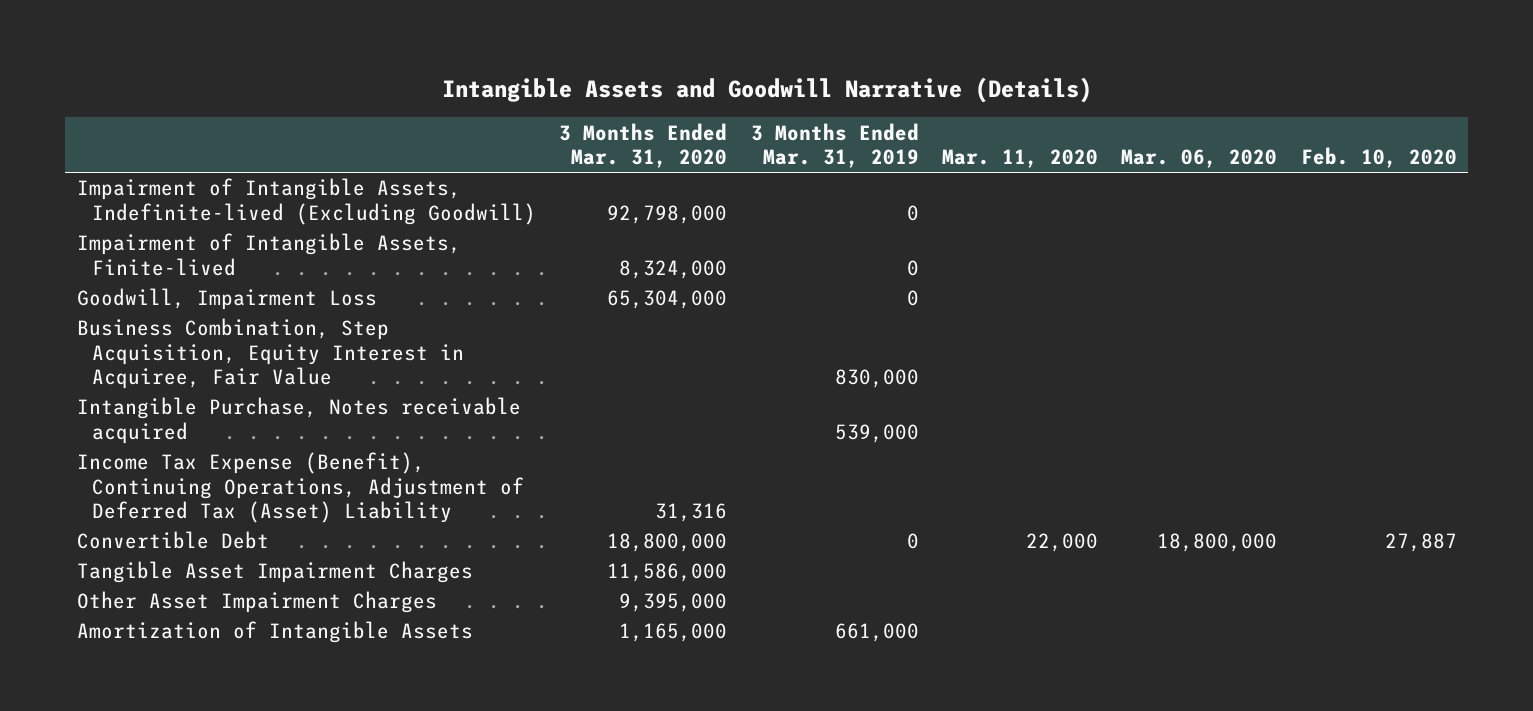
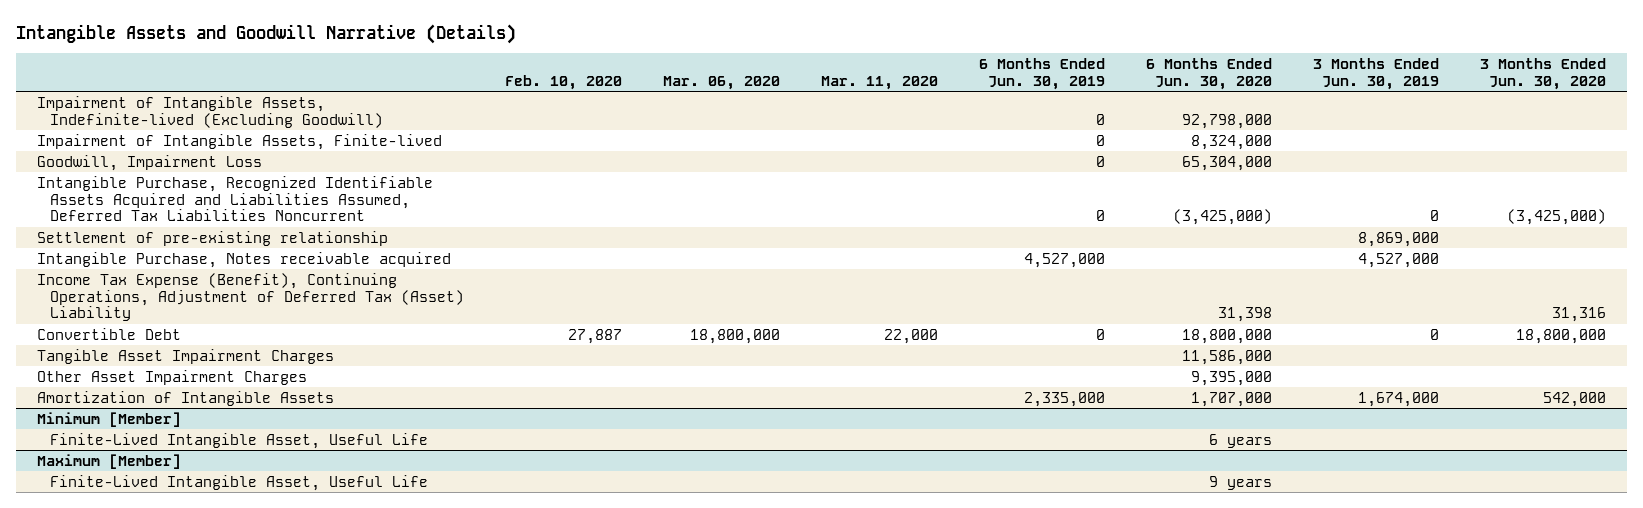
- | 3 Months Ended Mar. 31, 2020 | 3 Months Ended Mar. 31, 2019 | Mar. 11, 2020 | Mar. 06, 2020 | Feb. 10, 2020
+ | Feb. 10, 2020 | Mar. 06, 2020 | Mar. 11, 2020 | 6 Months Ended Jun. 30, 2019 | 6 Months Ended Jun. 30, 2020 | 3 Months Ended Jun. 30, 2019 | 3 Months Ended Jun. 30, 2020
- Business Combination, Step Acquisition, Equity Interest in Acquiree, Fair Value | | 830,000 | | |
+ Intangible Purchase, Recognized Identifiable Assets Acquired and Liabilities Assumed, Deferred Tax Liabilities Noncurrent | | | | 0 | (3,425,000) | 0 | (3,425,000)
+ Settlement of pre-existing relationship | | | | | | 8,869,000 |
+ Minimum [Member]
+ Finite-Lived Intangible Asset, Useful Life | | | | | 6 years | |
+ Maximum [Member]
+ Finite-Lived Intangible Asset, Useful Life | | | | | 9 years | |

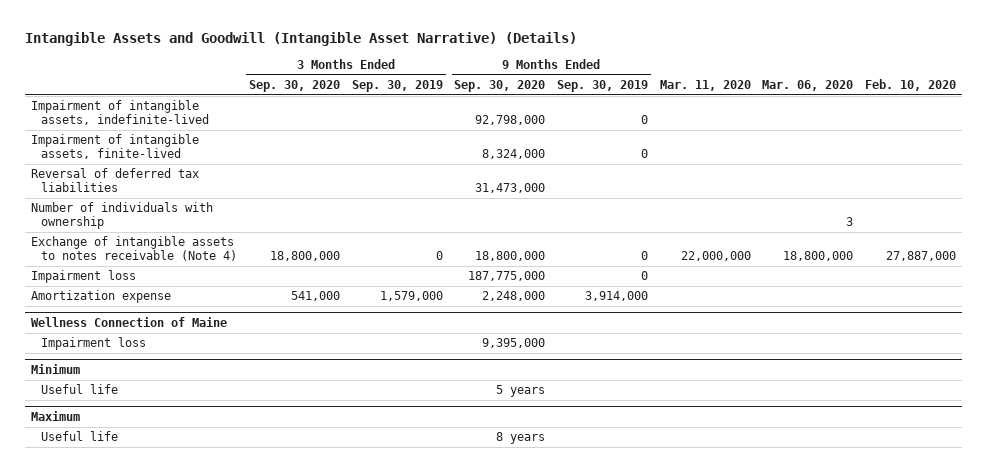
- Intangible Assets and Goodwill Narrative (Details)
+ Intangible Assets and Goodwill (Intangible Asset Narrative) (Details)
- | Feb. 10, 2020 | Mar. 06, 2020 | Mar. 11, 2020 | 6 Months Ended Jun. 30, 2019 | 6 Months Ended Jun. 30, 2020 | 3 Months Ended Jun. 30, 2019 | 3 Months Ended Jun. 30, 2020
+ | 3 Months Ended Sep. 30, 2020 | 3 Months Ended Sep. 30, 2019 | 9 Months Ended Sep. 30, 2020 | 9 Months Ended Sep. 30, 2019 | Mar. 11, 2020 | Mar. 06, 2020 | Feb. 10, 2020
- Impairment of Intangible Assets, Indefinite-lived (Excluding Goodwill) | | | | 0 | 92,798,000 | |
- Impairment of Intangible Assets, Finite-lived | | | | 0 | 8,324,000 | |
- Goodwill, Impairment Loss | | | | 0 | 65,304,000 | |
- Intangible Purchase, Recognized Identifiable Assets Acquired and Liabilities Assumed, Deferred Tax Liabilities Noncurrent | | | | 0 | (3,425,000) | 0 | (3,425,000)
- Settlement of pre-existing relationship | | | | | | 8,869,000 |
- Intangible Purchase, Notes receivable acquired | | | | 4,527,000 | | 4,527,000 |
- Income Tax Expense (Benefit), Continuing Operations, Adjustment of Deferred Tax (Asset) Liability | | | | | 31,398 | | 31,316
- Convertible Debt | 27,887 | 18,800,000 | 22,000 | 0 | 18,800,000 | 0 | 18,800,000
- Tangible Asset Impairment Charges | | | | | 11,586,000 | |
- Other Asset Impairment Charges | | | | | 9,395,000 | |
- Amortization of Intangible Assets | | | | 2,335,000 | 1,707,000 | 1,674,000 | 542,000
- Minimum [Member]
- Finite-Lived Intangible Asset, Useful Life | | | | | 6 years | |
- Maximum [Member]
- Finite-Lived Intangible Asset, Useful Life | | | | | 9 years | |
+ Impairment of intangible assets, indefinite-lived | | | 92,798,000 | 0 | | |
+ Impairment of intangible assets, finite-lived | | | 8,324,000 | 0 | | |
+ Reversal of deferred tax liabilities | | | 31,473,000 | | | |
+ Number of individuals with ownership | | | | | | 3 |
+ Exchange of intangible assets to notes receivable (Note 4) | 18,800,000 | 0 | 18,800,000 | 0 | 22,000,000 | 18,800,000 | 27,887,000
+ Impairment loss | | | 187,775,000 | 0 | | |
+ Amortization expense | 541,000 | 1,579,000 | 2,248,000 | 3,914,000 | | |
+ Wellness Connection of Maine
+ Impairment loss | | | 9,395,000 | | | |
+ Minimum
+ Useful life | | | 5 years | | | |
+ Maximum
+ Useful life | | | 8 years | | | |

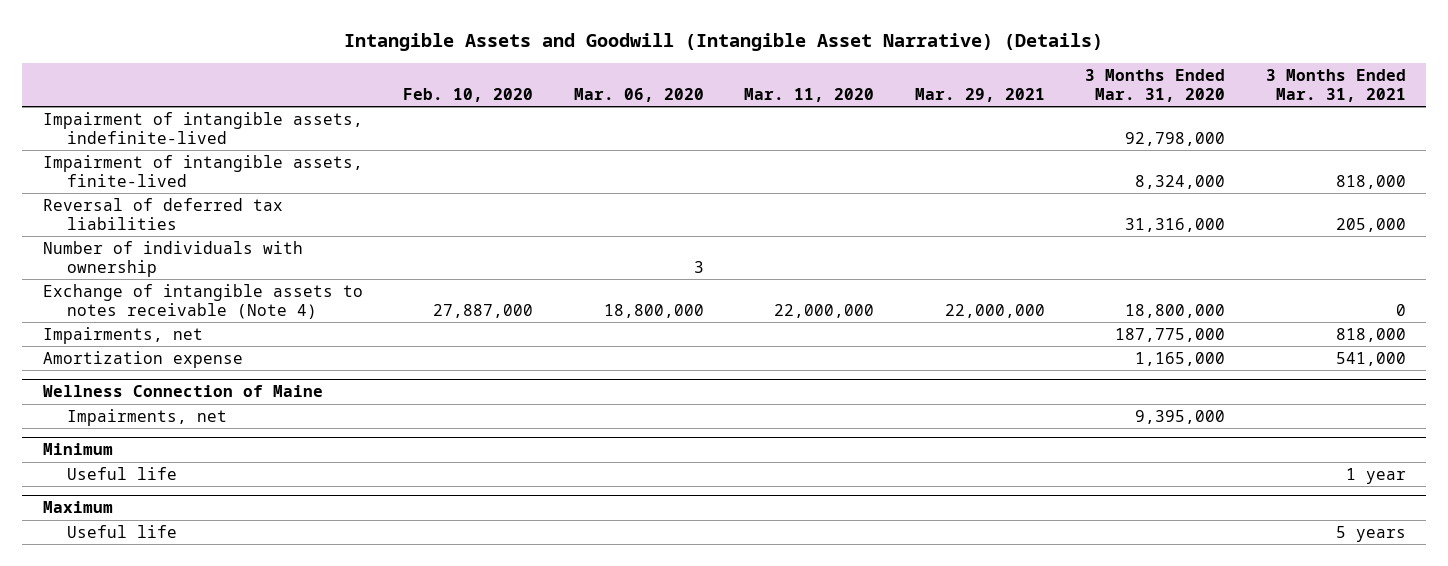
- | 3 Months Ended Sep. 30, 2020 | 3 Months Ended Sep. 30, 2019 | 9 Months Ended Sep. 30, 2020 | 9 Months Ended Sep. 30, 2019 | Mar. 11, 2020 | Mar. 06, 2020 | Feb. 10, 2020
+ | Feb. 10, 2020 | Mar. 06, 2020 | Mar. 11, 2020 | Mar. 29, 2021 | 3 Months Ended Mar. 31, 2020 | 3 Months Ended Mar. 31, 2021
- Impairment loss | | | 187,775,000 | 0 | | |
+ Impairments, net | | | | | 187,775,000 | 818,000
@ Wellness Connection of Maine
- Impairment loss | | | 9,395,000 | | | |
+ Impairments, net | | | | | 9,395,000 |

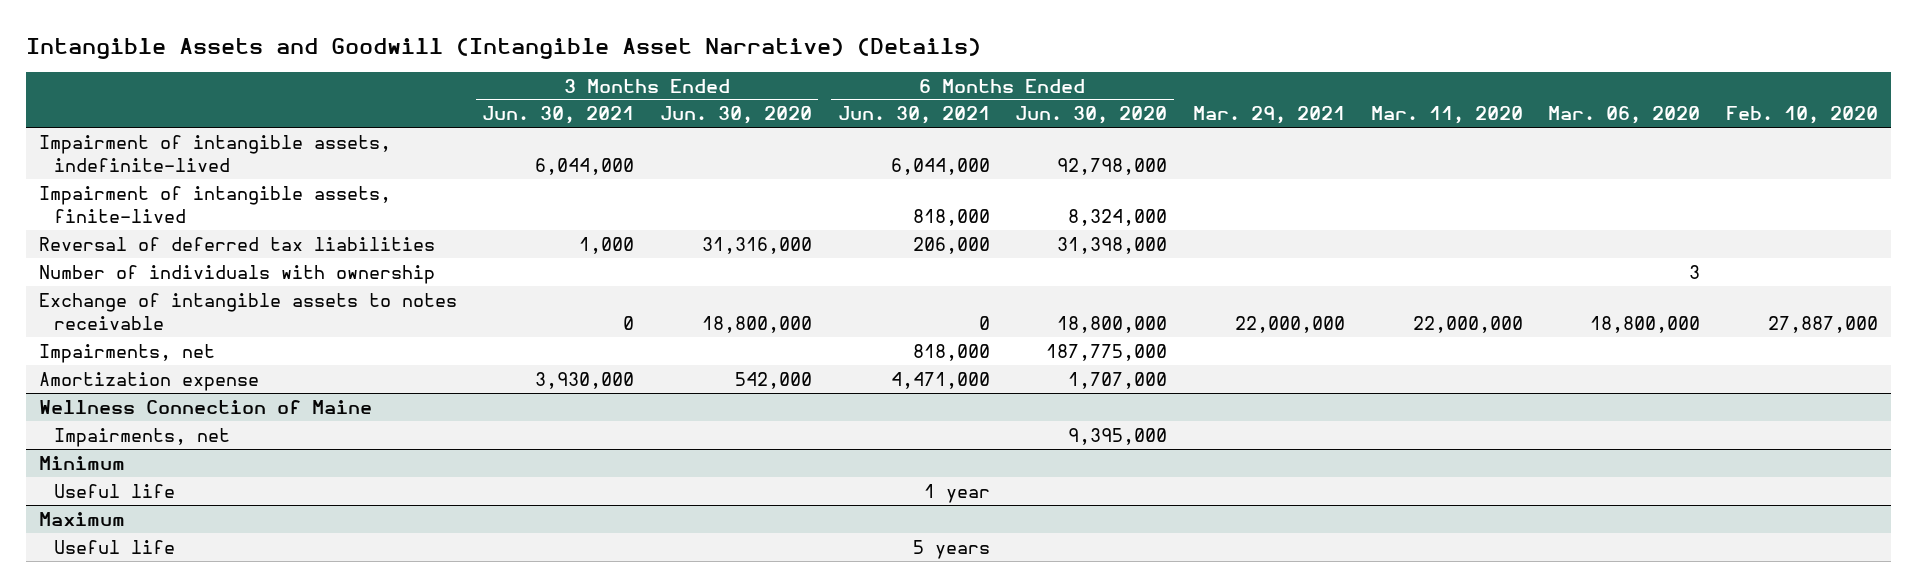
- | Feb. 10, 2020 | Mar. 06, 2020 | Mar. 11, 2020 | Mar. 29, 2021 | 3 Months Ended Mar. 31, 2020 | 3 Months Ended Mar. 31, 2021
+ | 3 Months Ended Jun. 30, 2021 | 3 Months Ended Jun. 30, 2020 | 6 Months Ended Jun. 30, 2021 | 6 Months Ended Jun. 30, 2020 | Mar. 29, 2021 | Mar. 11, 2020 | Mar. 06, 2020 | Feb. 10, 2020
- Exchange of intangible assets to notes receivable (Note 4) | 27,887,000 | 18,800,000 | 22,000,000 | 22,000,000 | 18,800,000 | 0
+ Exchange of intangible assets to notes receivable | 0 | 18,800,000 | 0 | 18,800,000 | 22,000,000 | 22,000,000 | 18,800,000 | 27,887,000

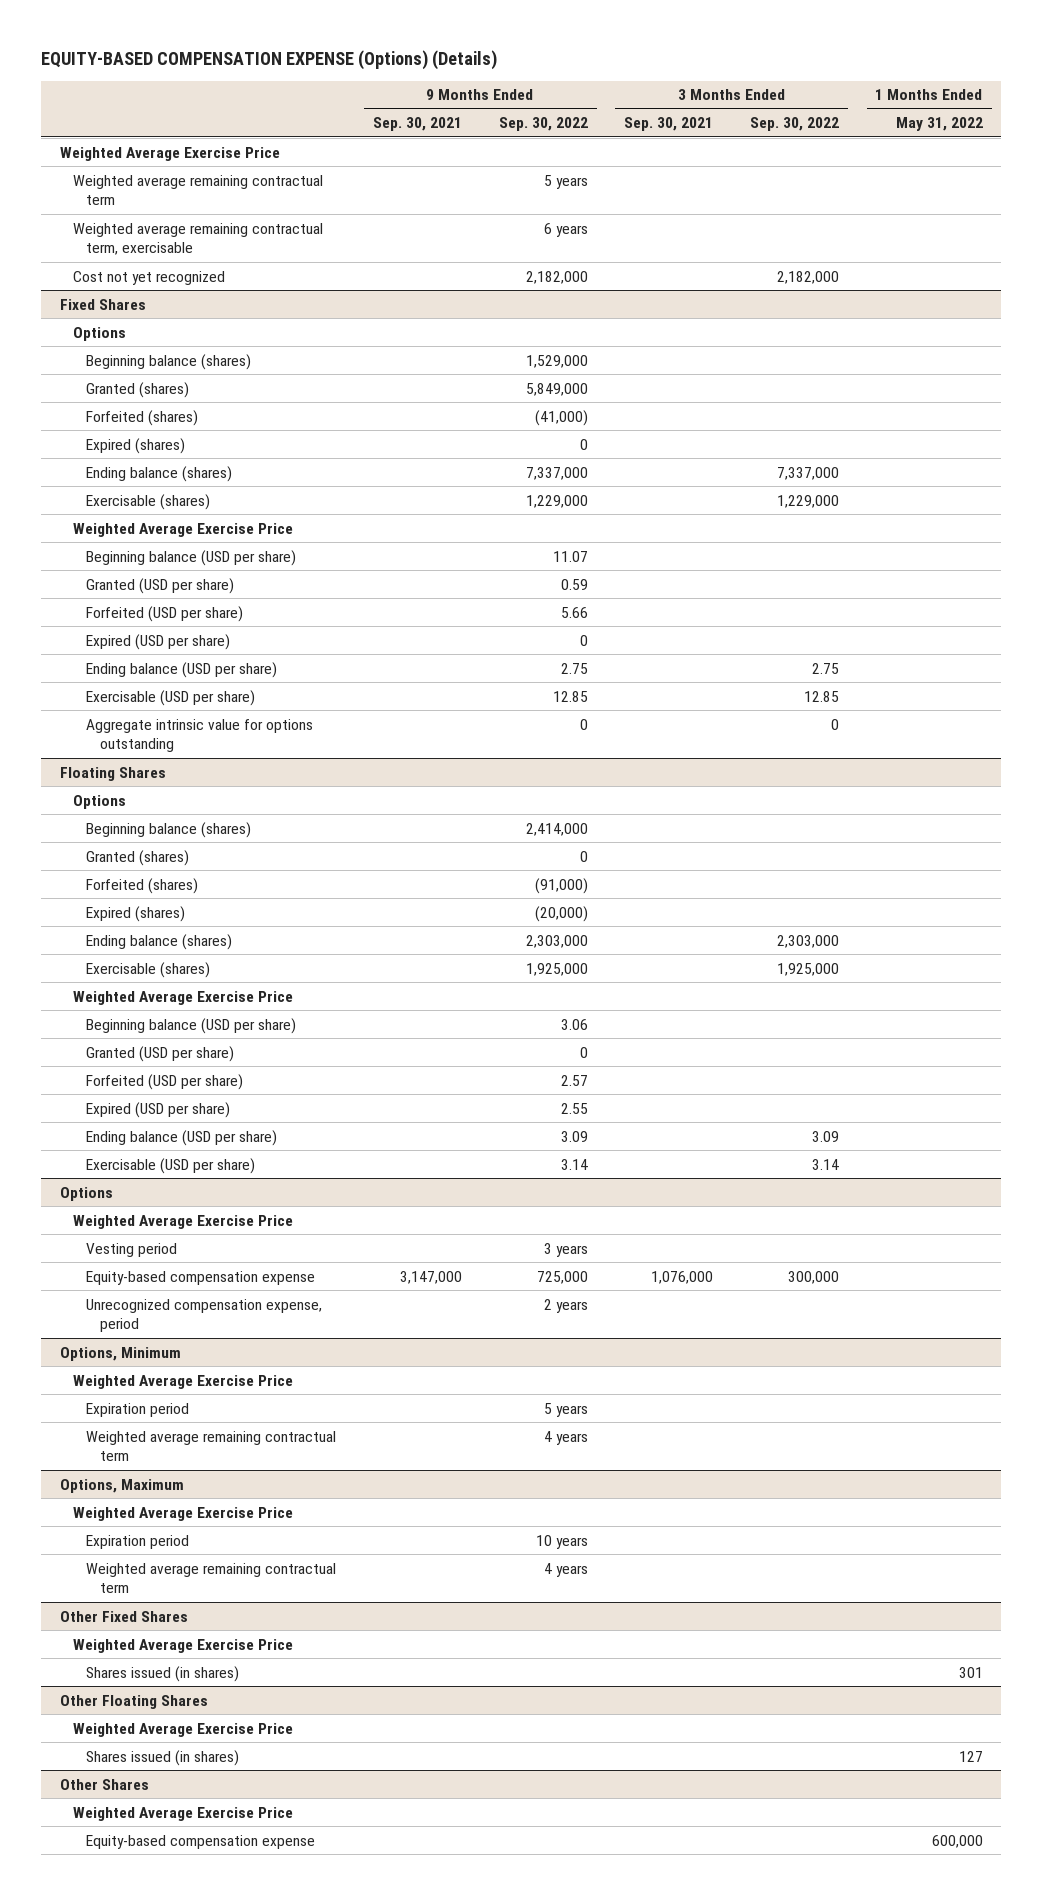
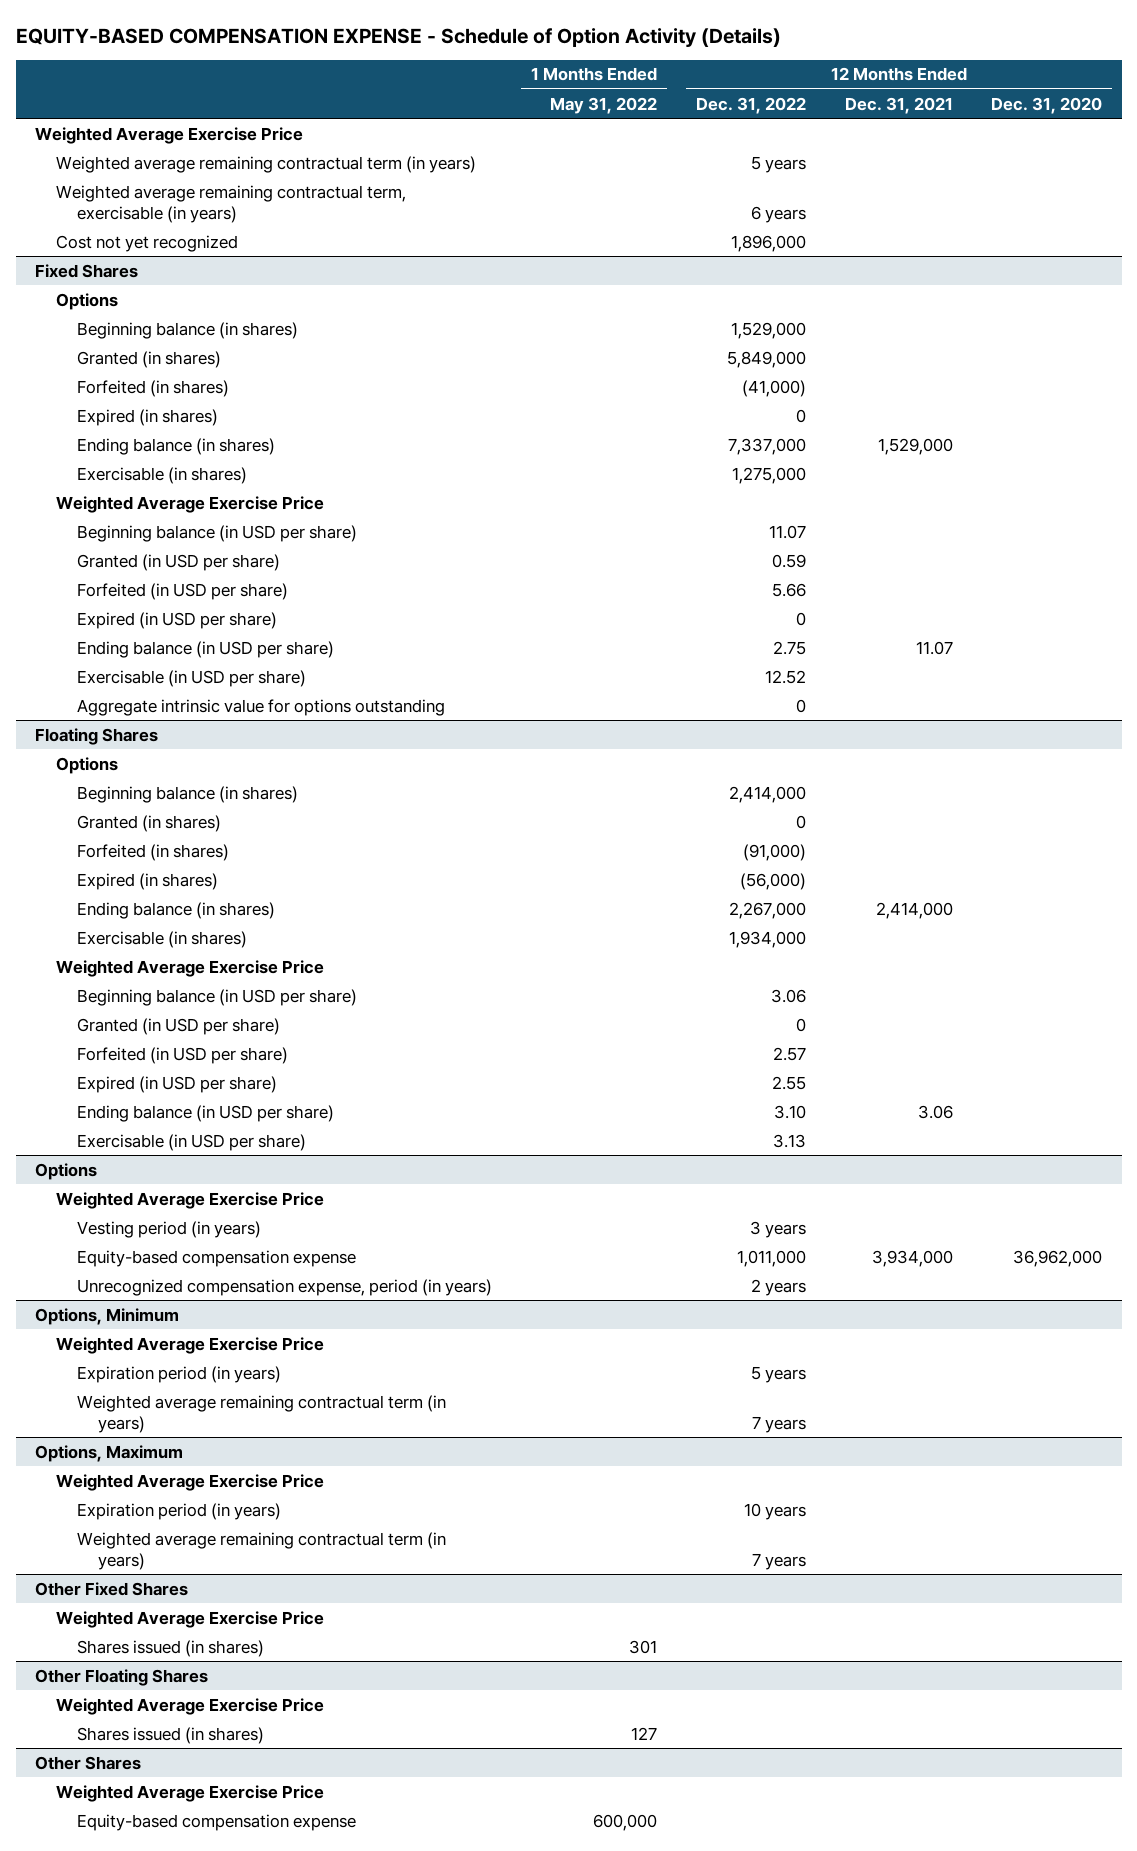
- EQUITY-BASED COMPENSATION EXPENSE (Options) (Details)
+ EQUITY-BASED COMPENSATION EXPENSE - Schedule of Option Activity (Details)
- | 9 Months Ended Sep. 30, 2021 | 9 Months Ended Sep. 30, 2022 | 3 Months Ended Sep. 30, 2021 | 3 Months Ended Sep. 30, 2022 | 1 Months Ended May 31, 2022
+ | 1 Months Ended May 31, 2022 | 12 Months Ended Dec. 31, 2022 | 12 Months Ended Dec. 31, 2021 | 12 Months Ended Dec. 31, 2020
- Weighted average remaining contractual term | | 5 years | | |
- Weighted average remaining contractual term, exercisable | | 6 years | | |
+ Weighted average remaining contractual term (in years) | | 5 years | |
+ Weighted average remaining contractual term, exercisable (in years) | | 6 years | |
@ Fixed Shares
- Beginning balance (shares) | | 1,529,000 | | |
- Granted (shares) | | 5,849,000 | | |
- Forfeited (shares) | | (41,000) | | |
- Expired (shares) | | 0 | | |
- Ending balance (shares) | | 7,337,000 | | 7,337,000 |
- Exercisable (shares) | | 1,229,000 | | 1,229,000 |
+ Beginning balance (in shares) | | 1,529,000 | |
+ Granted (in shares) | | 5,849,000 | |
+ Forfeited (in shares) | | (41,000) | |
+ Expired (in shares) | | 0 | |
+ Ending balance (in shares) | | 7,337,000 | 1,529,000 |
+ Exercisable (in shares) | | 1,275,000 | |
- Beginning balance (USD per share) | | 11.07 | | |
- Granted (USD per share) | | 0.59 | | |
- Forfeited (USD per share) | | 5.66 | | |
- Expired (USD per share) | | 0 | | |
- Ending balance (USD per share) | | 2.75 | | 2.75 |
- Exercisable (USD per share) | | 12.85 | | 12.85 |
+ Beginning balance (in USD per share) | | 11.07 | |
+ Granted (in USD per share) | | 0.59 | |
+ Forfeited (in USD per share) | | 5.66 | |
+ Expired (in USD per share) | | 0 | |
+ Ending balance (in USD per share) | | 2.75 | 11.07 |
+ Exercisable (in USD per share) | | 12.52 | |
@ Floating Shares
- Beginning balance (shares) | | 2,414,000 | | |
- Granted (shares) | | 0 | | |
- Forfeited (shares) | | (91,000) | | |
- Expired (shares) | | (20,000) | | |
- Ending balance (shares) | | 2,303,000 | | 2,303,000 |
- Exercisable (shares) | | 1,925,000 | | 1,925,000 |
+ Beginning balance (in shares) | | 2,414,000 | |
+ Granted (in shares) | | 0 | |
+ Forfeited (in shares) | | (91,000) | |
+ Expired (in shares) | | (56,000) | |
+ Ending balance (in shares) | | 2,267,000 | 2,414,000 |
+ Exercisable (in shares) | | 1,934,000 | |
- Beginning balance (USD per share) | | 3.06 | | |
- Granted (USD per share) | | 0 | | |
- Forfeited (USD per share) | | 2.57 | | |
- Expired (USD per share) | | 2.55 | | |
- Ending balance (USD per share) | | 3.09 | | 3.09 |
- Exercisable (USD per share) | | 3.14 | | 3.14 |
+ Beginning balance (in USD per share) | | 3.06 | |
+ Granted (in USD per share) | | 0 | |
+ Forfeited (in USD per share) | | 2.57 | |
+ Expired (in USD per share) | | 2.55 | |
+ Ending balance (in USD per share) | | 3.10 | 3.06 |
+ Exercisable (in USD per share) | | 3.13 | |
@ Options
- Vesting period | | 3 years | | |
+ Vesting period (in years) | | 3 years | |
- Unrecognized compensation expense, period | | 2 years | | |
+ Unrecognized compensation expense, period (in years) | | 2 years | |
@ Options, Minimum
- Expiration period | | 5 years | | |
- Weighted average remaining contractual term | | 4 years | | |
+ Expiration period (in years) | | 5 years | |
+ Weighted average remaining contractual term (in years) | | 7 years | |
@ Options, Maximum
- Expiration period | | 10 years | | |
- Weighted average remaining contractual term | | 4 years | | |
+ Expiration period (in years) | | 10 years | |
+ Weighted average remaining contractual term (in years) | | 7 years | |

